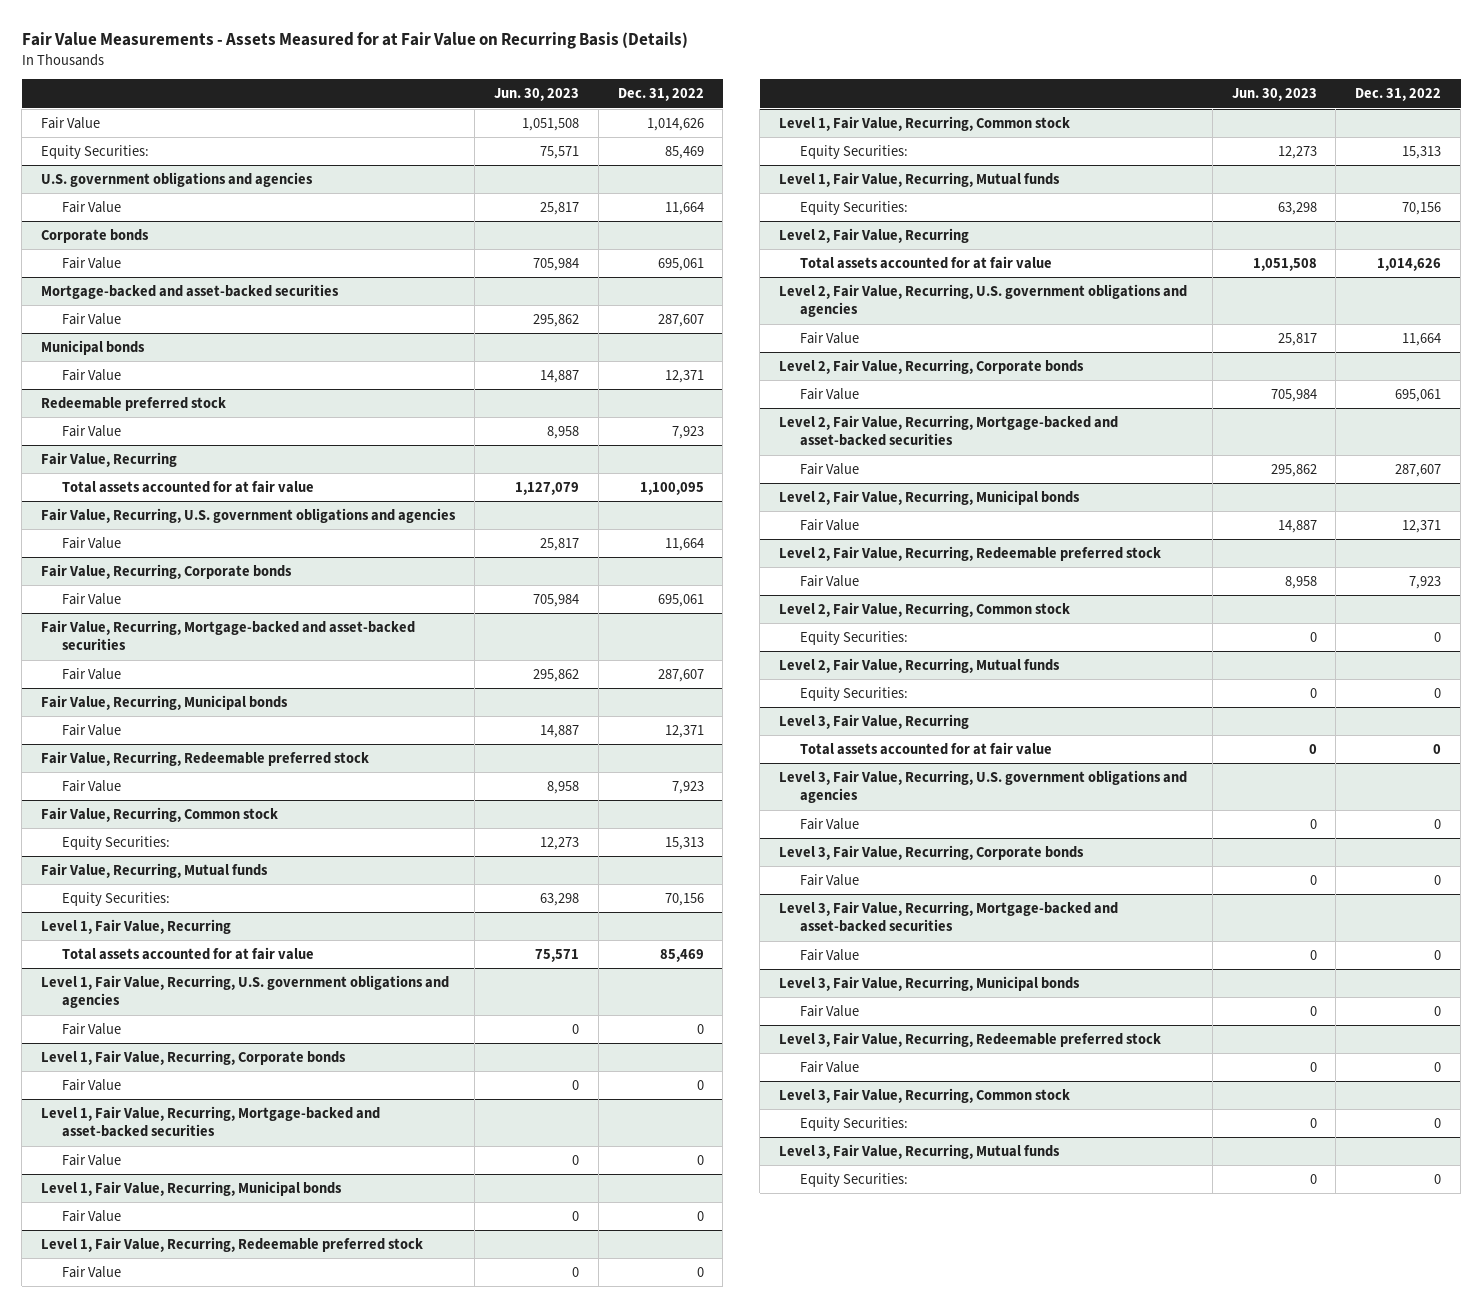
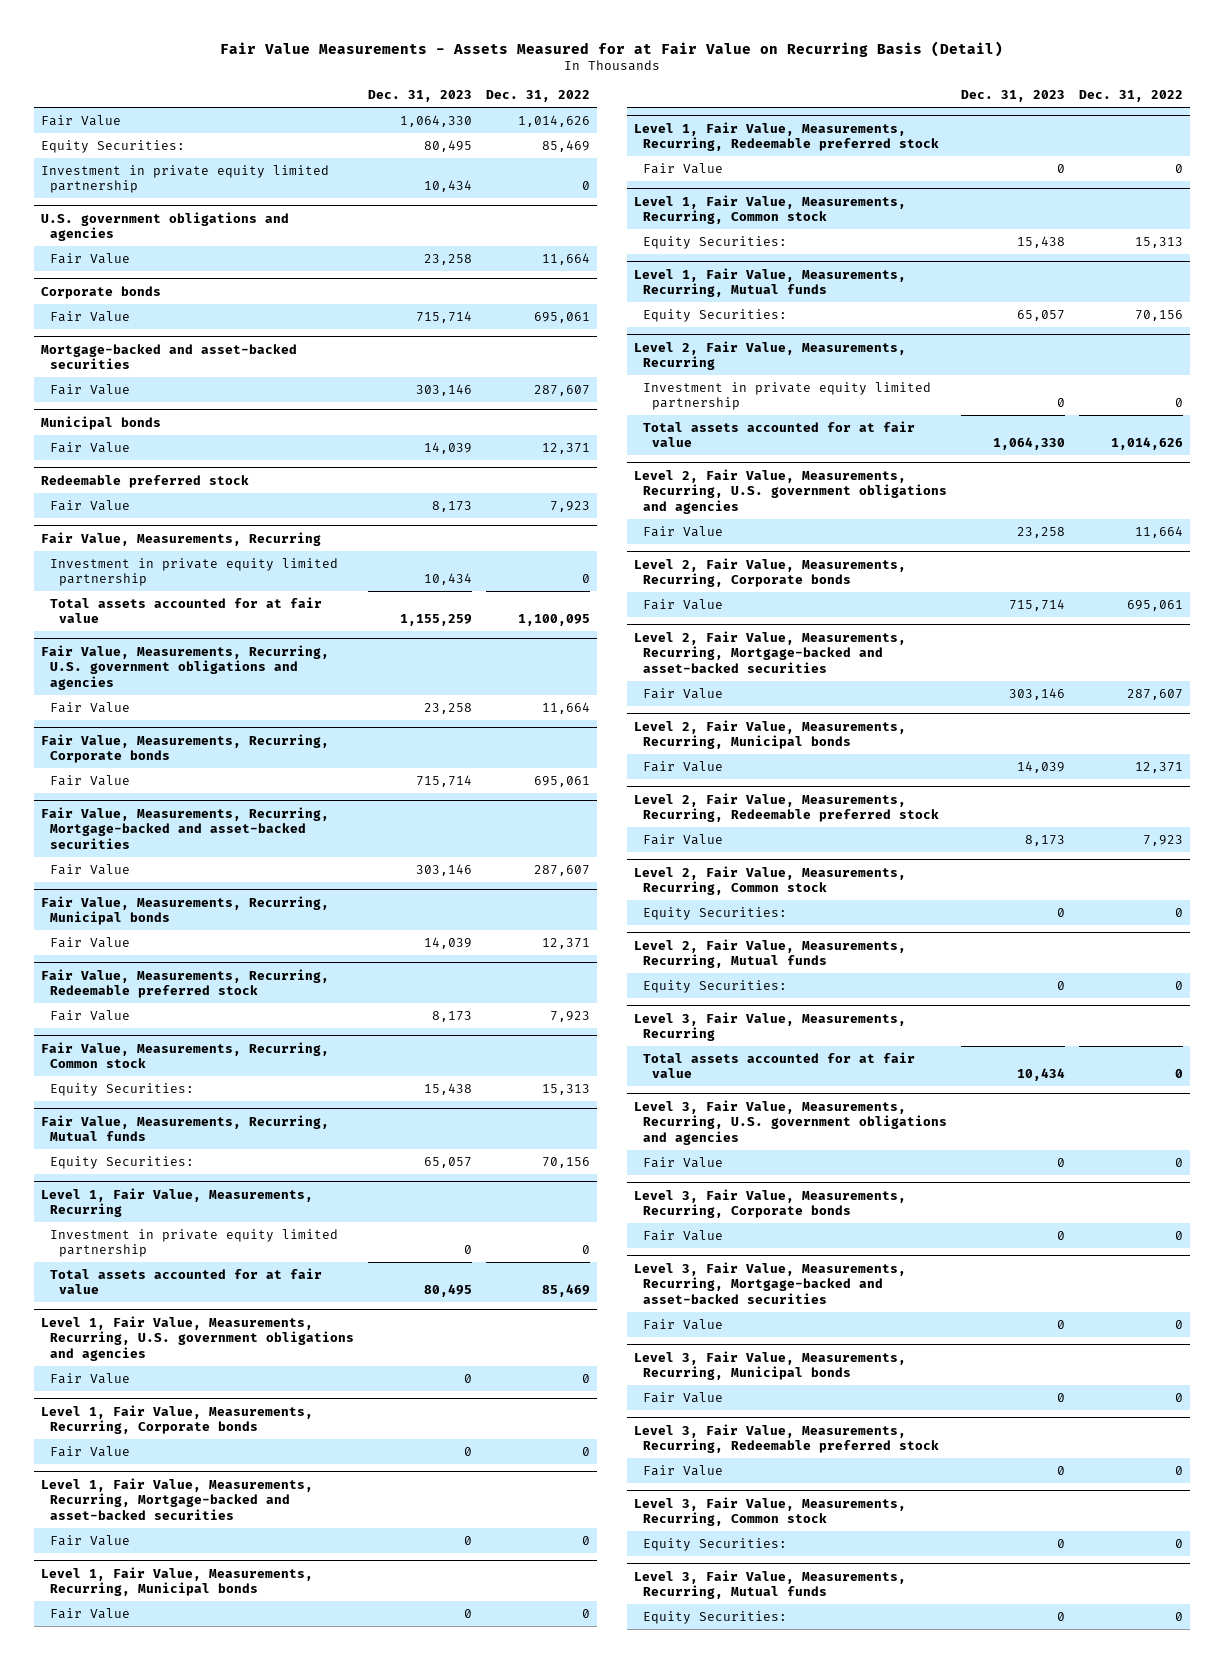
- Fair Value Measurements - Assets Measured for at Fair Value on Recurring Basis (Details)
+ Fair Value Measurements - Assets Measured for at Fair Value on Recurring Basis (Detail)
- | Jun. 30, 2023 | Dec. 31, 2022
+ | Dec. 31, 2023 | Dec. 31, 2022
+ Investment in private equity limited partnership | 10,434 | 0
- Fair Value, Recurring
+ Fair Value, Measurements, Recurring
+ Investment in private equity limited partnership | 10,434 | 0
- Fair Value, Recurring, U.S. government obligations and agencies
+ Fair Value, Measurements, Recurring, U.S. government obligations and agencies
- Fair Value, Recurring, Corporate bonds
+ Fair Value, Measurements, Recurring, Corporate bonds
- Fair Value, Recurring, Mortgage-backed and asset-backed securities
+ Fair Value, Measurements, Recurring, Mortgage-backed and asset-backed securities
- Fair Value, Recurring, Municipal bonds
+ Fair Value, Measurements, Recurring, Municipal bonds
- Fair Value, Recurring, Redeemable preferred stock
+ Fair Value, Measurements, Recurring, Redeemable preferred stock
- Fair Value, Recurring, Common stock
+ Fair Value, Measurements, Recurring, Common stock
- Fair Value, Recurring, Mutual funds
+ Fair Value, Measurements, Recurring, Mutual funds
- Level 1, Fair Value, Recurring
+ Level 1, Fair Value, Measurements, Recurring
+ Investment in private equity limited partnership | 0 | 0
- Level 1, Fair Value, Recurring, U.S. government obligations and agencies
+ Level 1, Fair Value, Measurements, Recurring, U.S. government obligations and agencies
- Level 1, Fair Value, Recurring, Corporate bonds
+ Level 1, Fair Value, Measurements, Recurring, Corporate bonds
- Level 1, Fair Value, Recurring, Mortgage-backed and asset-backed securities
+ Level 1, Fair Value, Measurements, Recurring, Mortgage-backed and asset-backed securities
- Level 1, Fair Value, Recurring, Municipal bonds
+ Level 1, Fair Value, Measurements, Recurring, Municipal bonds
- Level 1, Fair Value, Recurring, Redeemable preferred stock
+ Level 1, Fair Value, Measurements, Recurring, Redeemable preferred stock
- Level 1, Fair Value, Recurring, Common stock
+ Level 1, Fair Value, Measurements, Recurring, Common stock
- Level 1, Fair Value, Recurring, Mutual funds
+ Level 1, Fair Value, Measurements, Recurring, Mutual funds
- Level 2, Fair Value, Recurring
+ Level 2, Fair Value, Measurements, Recurring
+ Investment in private equity limited partnership | 0 | 0
- Level 2, Fair Value, Recurring, U.S. government obligations and agencies
+ Level 2, Fair Value, Measurements, Recurring, U.S. government obligations and agencies
- Level 2, Fair Value, Recurring, Corporate bonds
+ Level 2, Fair Value, Measurements, Recurring, Corporate bonds
- Level 2, Fair Value, Recurring, Mortgage-backed and asset-backed securities
+ Level 2, Fair Value, Measurements, Recurring, Mortgage-backed and asset-backed securities
- Level 2, Fair Value, Recurring, Municipal bonds
+ Level 2, Fair Value, Measurements, Recurring, Municipal bonds
- Level 2, Fair Value, Recurring, Redeemable preferred stock
+ Level 2, Fair Value, Measurements, Recurring, Redeemable preferred stock
- Level 2, Fair Value, Recurring, Common stock
+ Level 2, Fair Value, Measurements, Recurring, Common stock
- Level 2, Fair Value, Recurring, Mutual funds
+ Level 2, Fair Value, Measurements, Recurring, Mutual funds
- Level 3, Fair Value, Recurring
+ Level 3, Fair Value, Measurements, Recurring
- Level 3, Fair Value, Recurring, U.S. government obligations and agencies
+ Level 3, Fair Value, Measurements, Recurring, U.S. government obligations and agencies
- Level 3, Fair Value, Recurring, Corporate bonds
+ Level 3, Fair Value, Measurements, Recurring, Corporate bonds
- Level 3, Fair Value, Recurring, Mortgage-backed and asset-backed securities
+ Level 3, Fair Value, Measurements, Recurring, Mortgage-backed and asset-backed securities
- Level 3, Fair Value, Recurring, Municipal bonds
+ Level 3, Fair Value, Measurements, Recurring, Municipal bonds
- Level 3, Fair Value, Recurring, Redeemable preferred stock
+ Level 3, Fair Value, Measurements, Recurring, Redeemable preferred stock
- Level 3, Fair Value, Recurring, Common stock
+ Level 3, Fair Value, Measurements, Recurring, Common stock
- Level 3, Fair Value, Recurring, Mutual funds
+ Level 3, Fair Value, Measurements, Recurring, Mutual funds

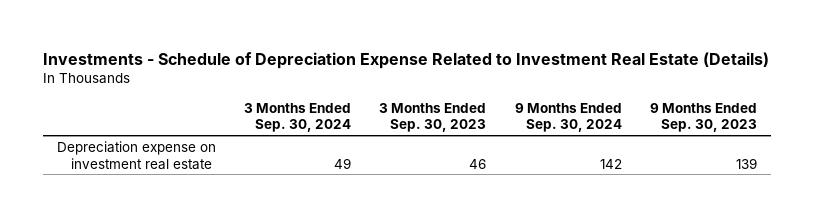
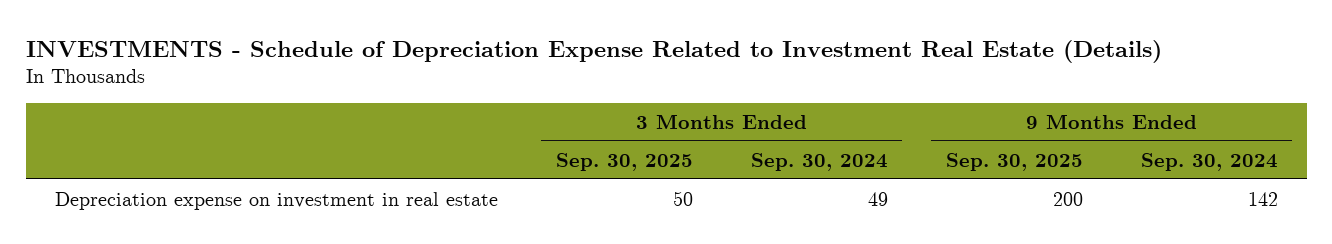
- Investments - Schedule of Depreciation Expense Related to Investment Real Estate (Details)
+ INVESTMENTS - Schedule of Depreciation Expense Related to Investment Real Estate (Details)
- | 3 Months Ended Sep. 30, 2024 | 3 Months Ended Sep. 30, 2023 | 9 Months Ended Sep. 30, 2024 | 9 Months Ended Sep. 30, 2023
+ | 3 Months Ended Sep. 30, 2025 | 3 Months Ended Sep. 30, 2024 | 9 Months Ended Sep. 30, 2025 | 9 Months Ended Sep. 30, 2024
- Depreciation expense on investment real estate | 49 | 46 | 142 | 139
+ Depreciation expense on investment in real estate | 50 | 49 | 200 | 142

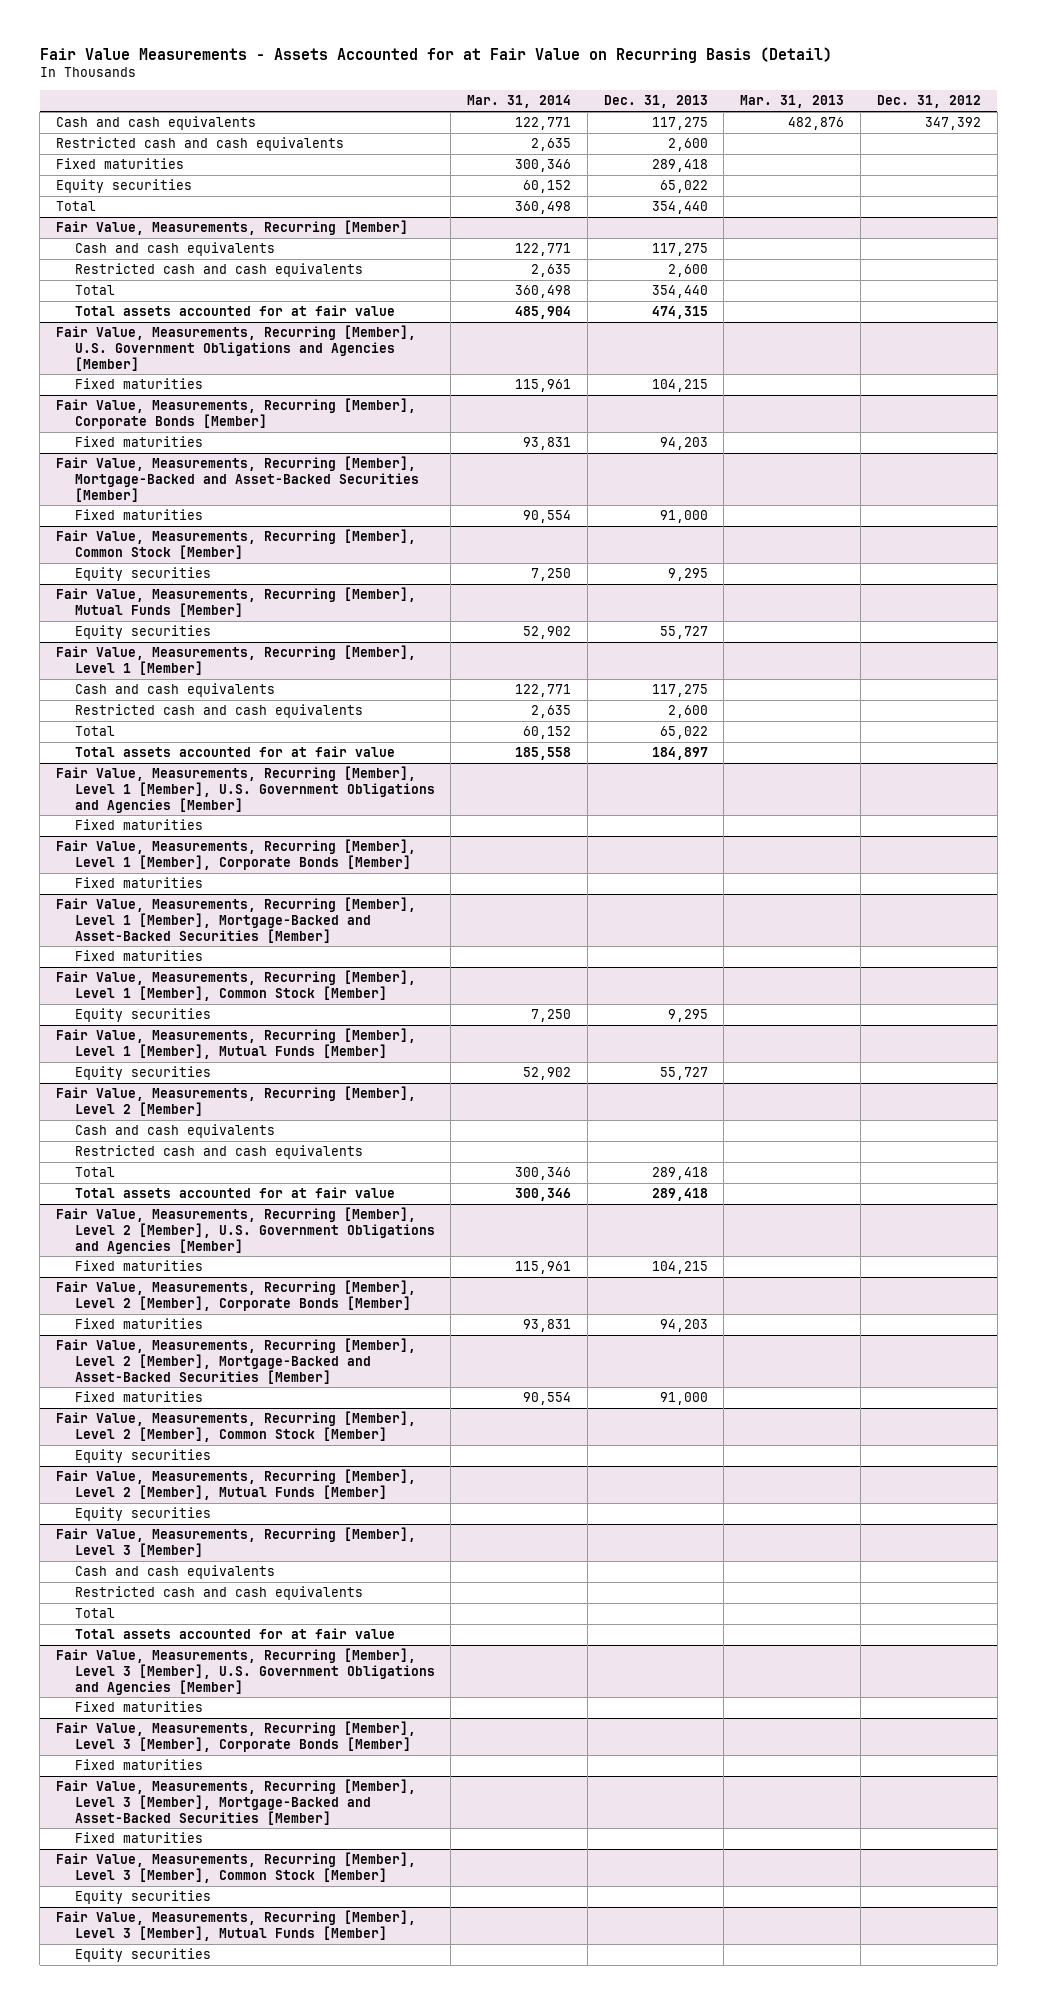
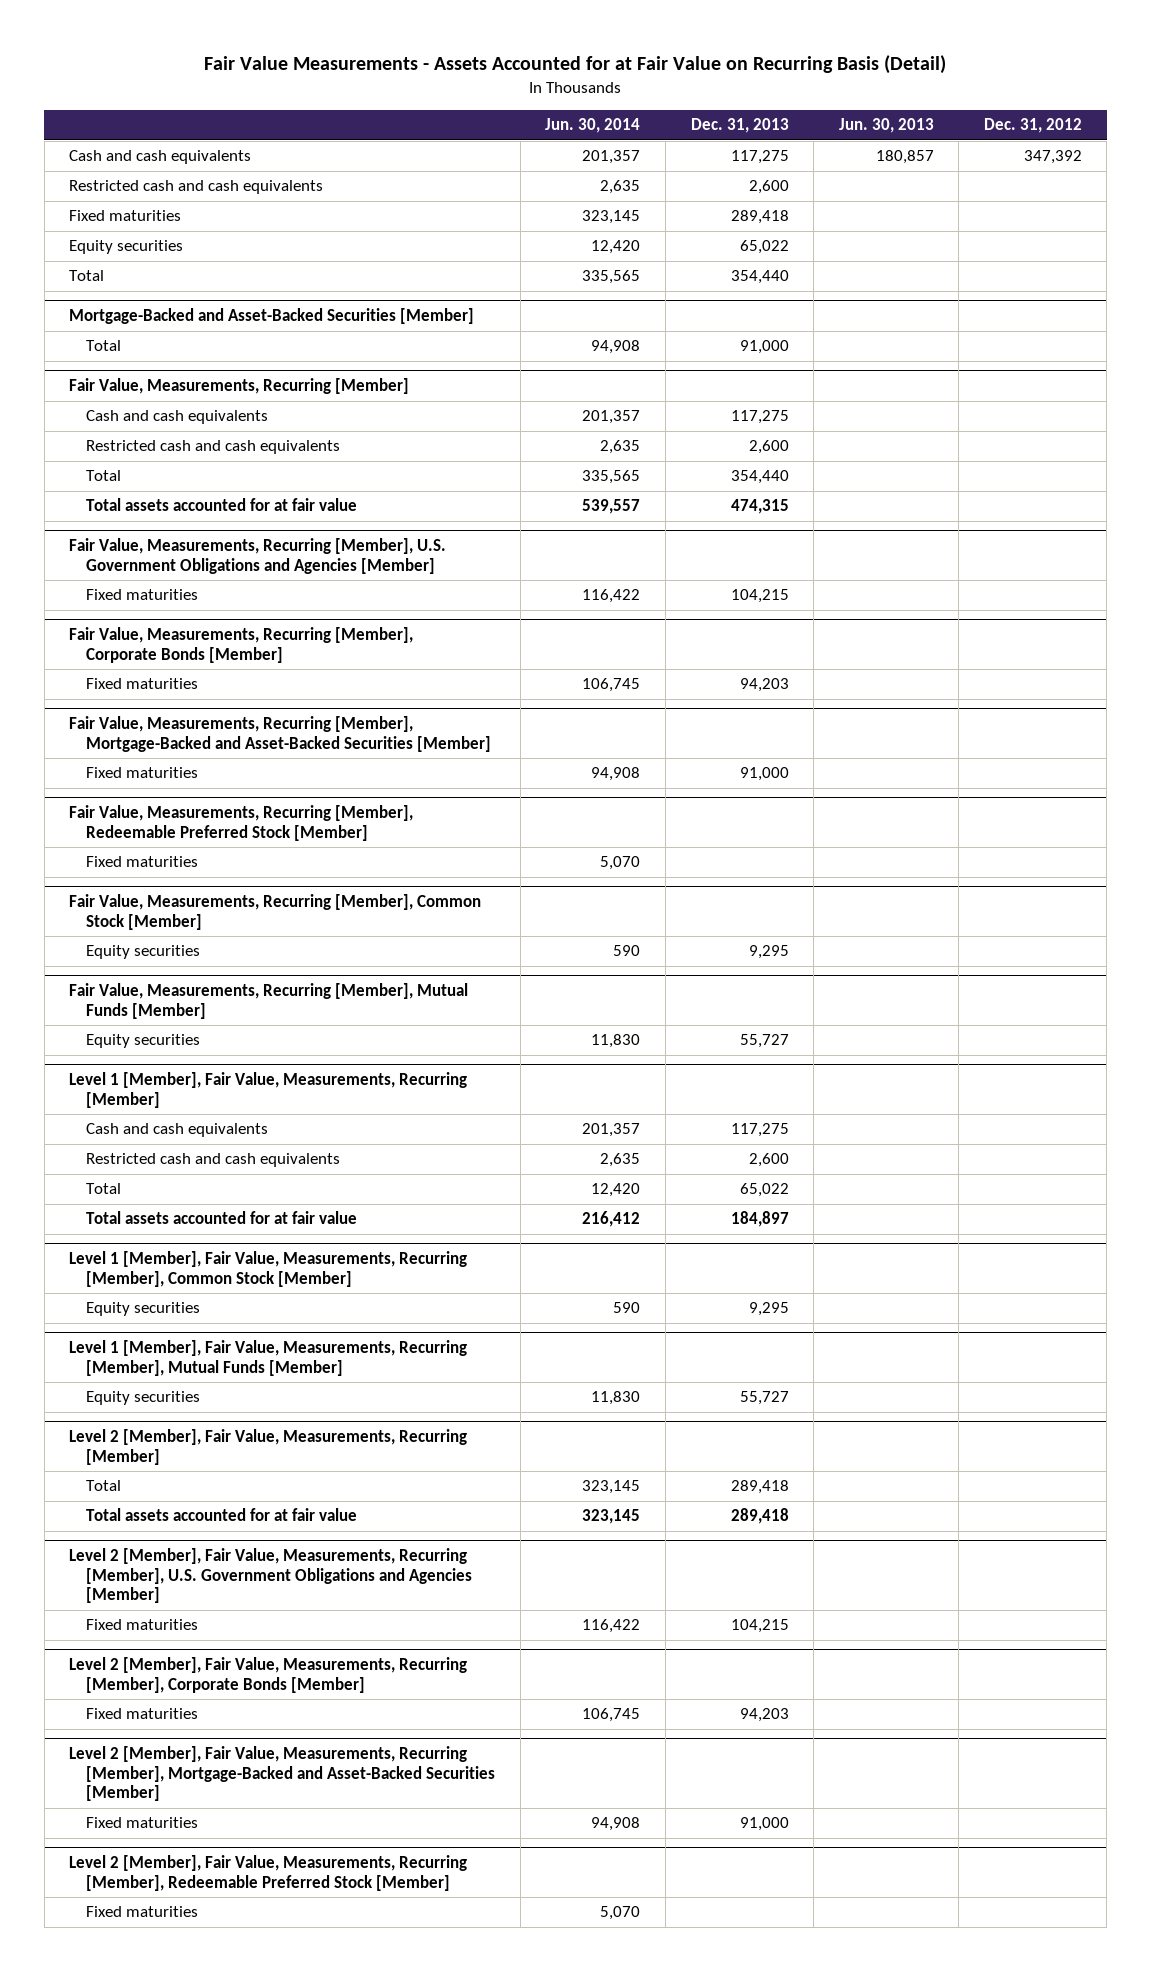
- | Mar. 31, 2014 | Dec. 31, 2013 | Mar. 31, 2013 | Dec. 31, 2012
+ | Jun. 30, 2014 | Dec. 31, 2013 | Jun. 30, 2013 | Dec. 31, 2012
+ Mortgage-Backed and Asset-Backed Securities [Member]
+ Total | 94,908 | 91,000 | |
+ Fair Value, Measurements, Recurring [Member], Redeemable Preferred Stock [Member]
+ Fixed maturities | 5,070 | | |
- Fair Value, Measurements, Recurring [Member], Level 1 [Member]
+ Level 1 [Member], Fair Value, Measurements, Recurring [Member]
- Fair Value, Measurements, Recurring [Member], Level 1 [Member], U.S. Government Obligations and Agencies [Member]
- Fixed maturities
- Fair Value, Measurements, Recurring [Member], Level 1 [Member], Corporate Bonds [Member]
- Fixed maturities
- Fair Value, Measurements, Recurring [Member], Level 1 [Member], Mortgage-Backed and Asset-Backed Securities [Member]
- Fixed maturities
- Fair Value, Measurements, Recurring [Member], Level 1 [Member], Common Stock [Member]
+ Level 1 [Member], Fair Value, Measurements, Recurring [Member], Common Stock [Member]
- Fair Value, Measurements, Recurring [Member], Level 1 [Member], Mutual Funds [Member]
+ Level 1 [Member], Fair Value, Measurements, Recurring [Member], Mutual Funds [Member]
- Fair Value, Measurements, Recurring [Member], Level 2 [Member]
- Cash and cash equivalents
- Restricted cash and cash equivalents
+ Level 2 [Member], Fair Value, Measurements, Recurring [Member]
- Fair Value, Measurements, Recurring [Member], Level 2 [Member], U.S. Government Obligations and Agencies [Member]
+ Level 2 [Member], Fair Value, Measurements, Recurring [Member], U.S. Government Obligations and Agencies [Member]
- Fair Value, Measurements, Recurring [Member], Level 2 [Member], Corporate Bonds [Member]
+ Level 2 [Member], Fair Value, Measurements, Recurring [Member], Corporate Bonds [Member]
- Fair Value, Measurements, Recurring [Member], Level 2 [Member], Mortgage-Backed and Asset-Backed Securities [Member]
+ Level 2 [Member], Fair Value, Measurements, Recurring [Member], Mortgage-Backed and Asset-Backed Securities [Member]
- Fair Value, Measurements, Recurring [Member], Level 2 [Member], Common Stock [Member]
- Equity securities
- Fair Value, Measurements, Recurring [Member], Level 2 [Member], Mutual Funds [Member]
- Equity securities
- Fair Value, Measurements, Recurring [Member], Level 3 [Member]
- Cash and cash equivalents
- Restricted cash and cash equivalents
- Total
- Total assets accounted for at fair value
- Fair Value, Measurements, Recurring [Member], Level 3 [Member], U.S. Government Obligations and Agencies [Member]
- Fixed maturities
- Fair Value, Measurements, Recurring [Member], Level 3 [Member], Corporate Bonds [Member]
- Fixed maturities
- Fair Value, Measurements, Recurring [Member], Level 3 [Member], Mortgage-Backed and Asset-Backed Securities [Member]
+ Level 2 [Member], Fair Value, Measurements, Recurring [Member], Redeemable Preferred Stock [Member]
- Fair Value, Measurements, Recurring [Member], Level 3 [Member], Common Stock [Member]
- Equity securities
- Fair Value, Measurements, Recurring [Member], Level 3 [Member], Mutual Funds [Member]
- Equity securities

